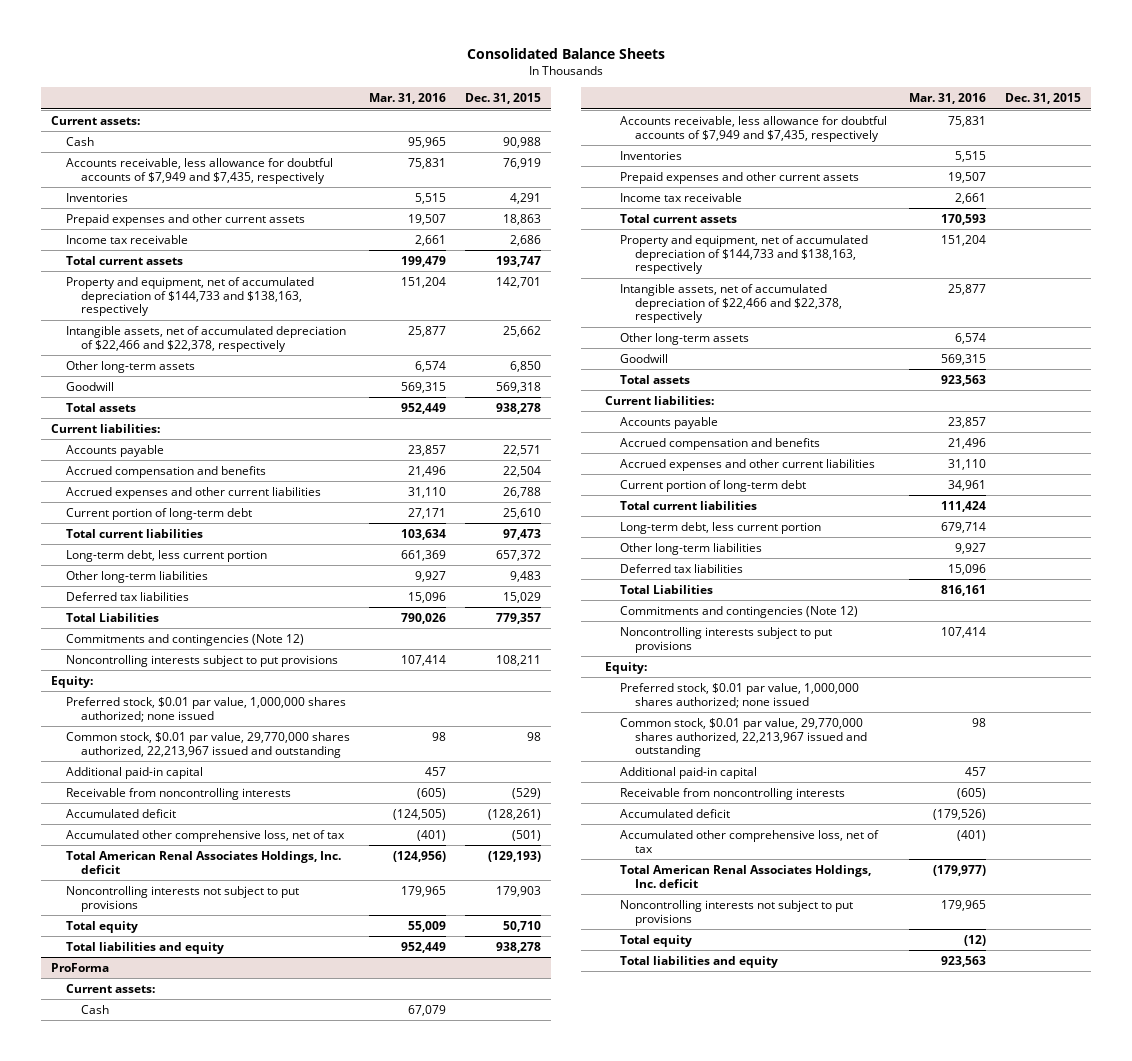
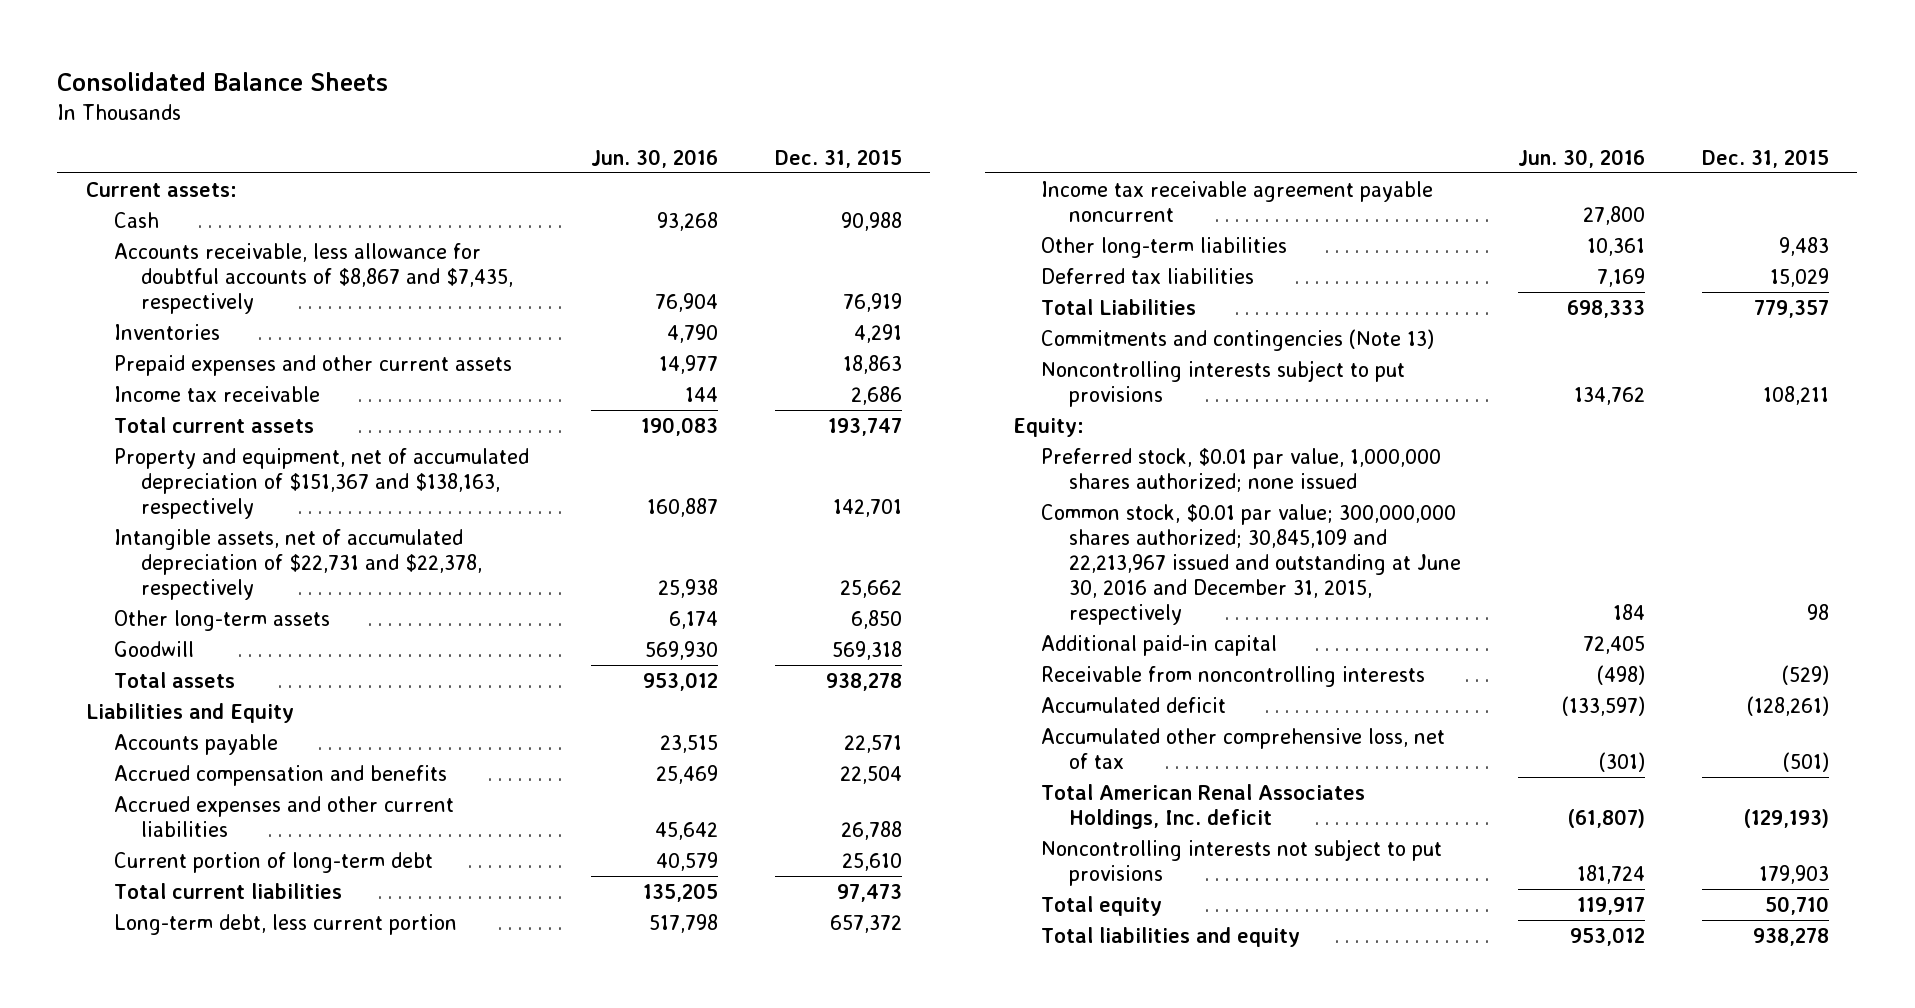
- | Mar. 31, 2016 | Dec. 31, 2015
+ | Jun. 30, 2016 | Dec. 31, 2015
- Accounts receivable, less allowance for doubtful accounts of $7,949 and $7,435, respectively | 75,831 | 76,919
+ Accounts receivable, less allowance for doubtful accounts of $8,867 and $7,435, respectively | 76,904 | 76,919
- Property and equipment, net of accumulated depreciation of $144,733 and $138,163, respectively | 151,204 | 142,701
- Intangible assets, net of accumulated depreciation of $22,466 and $22,378, respectively | 25,877 | 25,662
+ Property and equipment, net of accumulated depreciation of $151,367 and $138,163, respectively | 160,887 | 142,701
+ Intangible assets, net of accumulated depreciation of $22,731 and $22,378, respectively | 25,938 | 25,662
- Current liabilities:
+ Liabilities and Equity
+ Income tax receivable agreement payable noncurrent | 27,800 |
- Commitments and contingencies (Note 12)
+ Commitments and contingencies (Note 13)
- Common stock, $0.01 par value, 29,770,000 shares authorized, 22,213,967 issued and outstanding | 98 | 98
+ Common stock, $0.01 par value; 300,000,000 shares authorized; 30,845,109 and 22,213,967 issued and outstanding at June 30, 2016 and December 31, 2015, respectively | 184 | 98
- ProForma
- Current assets:
- Cash | 67,079 |
- Accounts receivable, less allowance for doubtful accounts of $7,949 and $7,435, respectively | 75,831 |
- Inventories | 5,515 |
- Prepaid expenses and other current assets | 19,507 |
- Income tax receivable | 2,661 |
- Total current assets | 170,593 |
- Property and equipment, net of accumulated depreciation of $144,733 and $138,163, respectively | 151,204 |
- Intangible assets, net of accumulated depreciation of $22,466 and $22,378, respectively | 25,877 |
- Other long-term assets | 6,574 |
- Goodwill | 569,315 |
- Total assets | 923,563 |
- Current liabilities:
- Accounts payable | 23,857 |
- Accrued compensation and benefits | 21,496 |
- Accrued expenses and other current liabilities | 31,110 |
- Current portion of long-term debt | 34,961 |
- Total current liabilities | 111,424 |
- Long-term debt, less current portion | 679,714 |
- Other long-term liabilities | 9,927 |
- Deferred tax liabilities | 15,096 |
- Total Liabilities | 816,161 |
- Commitments and contingencies (Note 12)
- Noncontrolling interests subject to put provisions | 107,414 |
- Equity:
- Preferred stock, $0.01 par value, 1,000,000 shares authorized; none issued
- Common stock, $0.01 par value, 29,770,000 shares authorized, 22,213,967 issued and outstanding | 98 |
- Additional paid-in capital | 457 |
- Receivable from noncontrolling interests | (605) |
- Accumulated deficit | (179,526) |
- Accumulated other comprehensive loss, net of tax | (401) |
- Total American Renal Associates Holdings, Inc. deficit | (179,977) |
- Noncontrolling interests not subject to put provisions | 179,965 |
- Total equity | (12) |
- Total liabilities and equity | 923,563 |

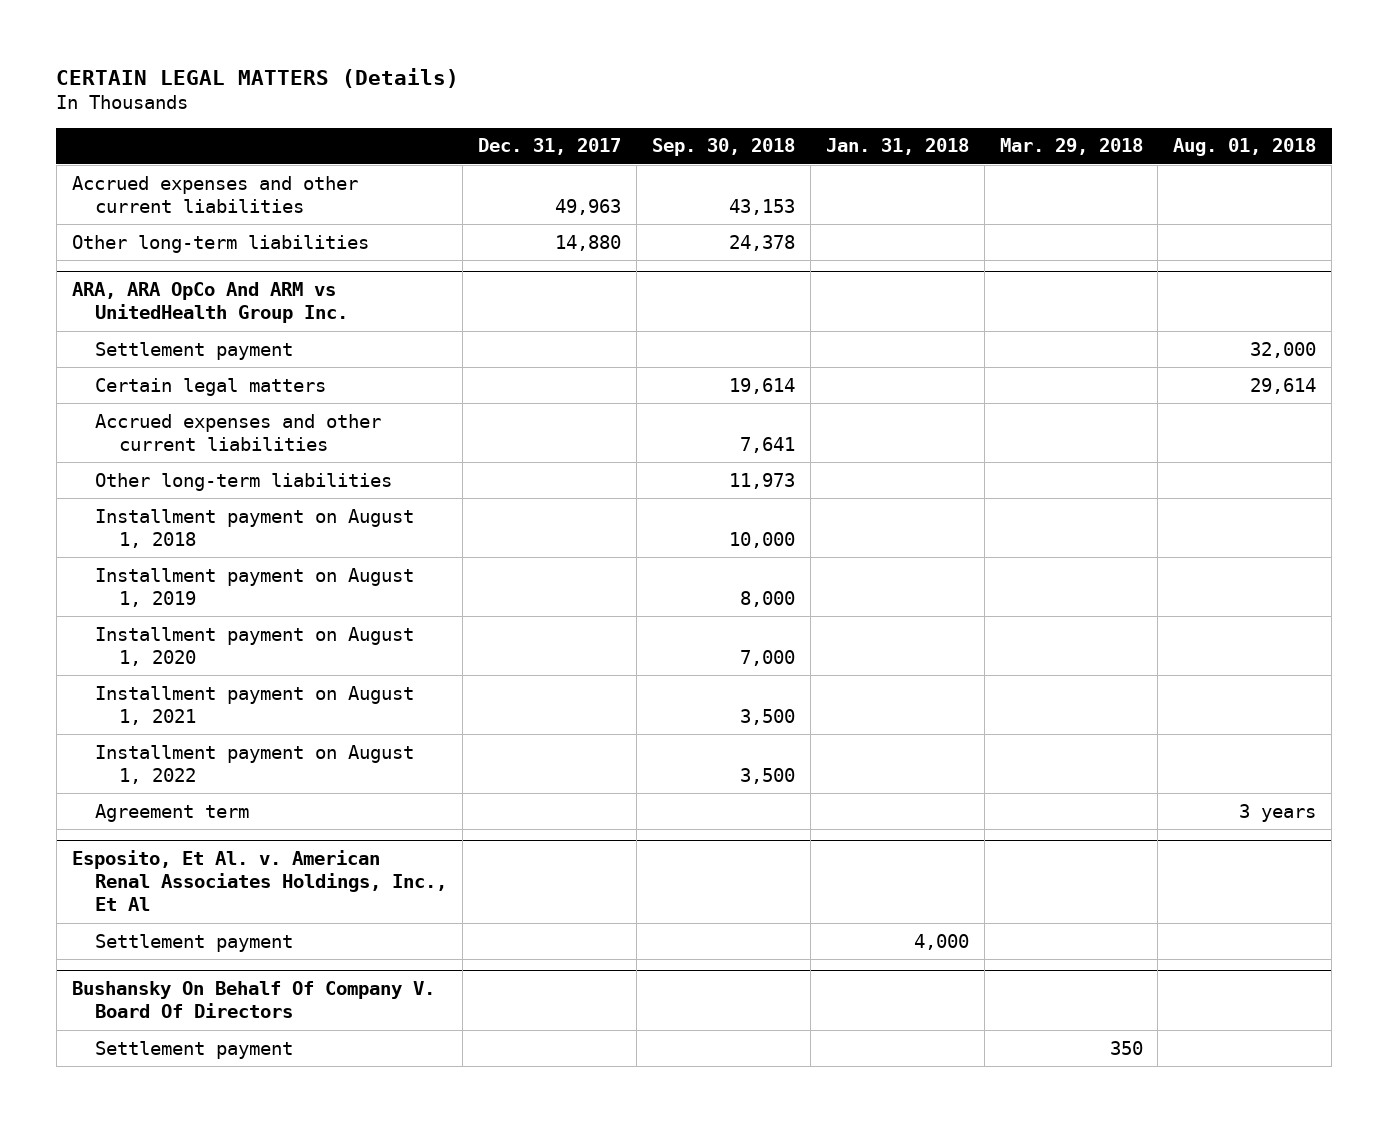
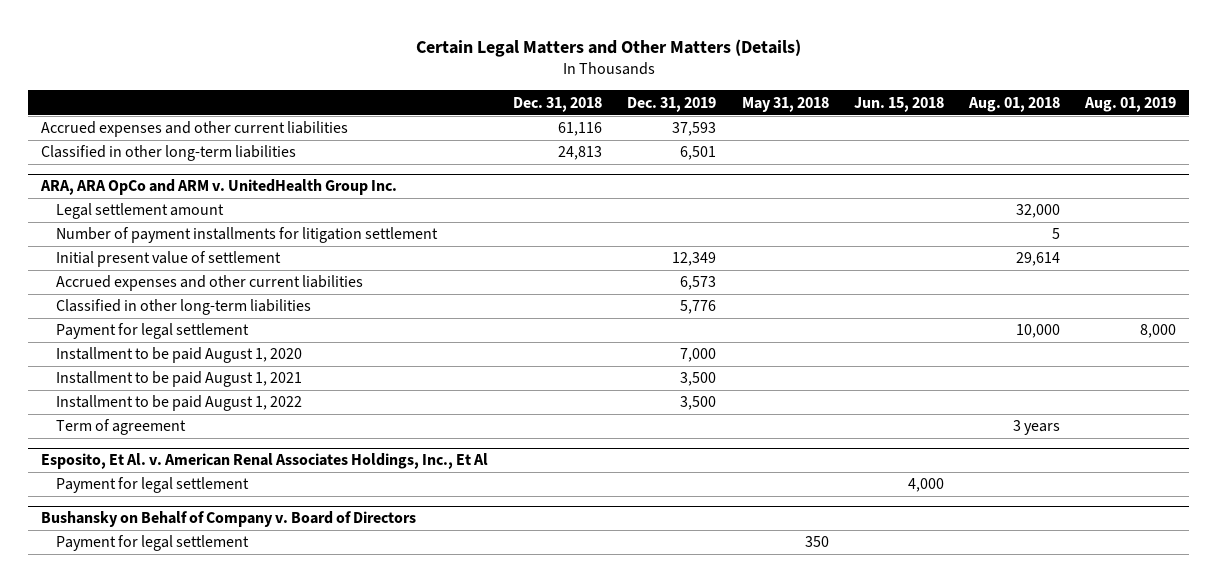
- CERTAIN LEGAL MATTERS (Details)
+ Certain Legal Matters and Other Matters (Details)
- | Dec. 31, 2017 | Sep. 30, 2018 | Jan. 31, 2018 | Mar. 29, 2018 | Aug. 01, 2018
+ | Dec. 31, 2018 | Dec. 31, 2019 | May 31, 2018 | Jun. 15, 2018 | Aug. 01, 2018 | Aug. 01, 2019
- Other long-term liabilities | 14,880 | 24,378 | | |
- ARA, ARA OpCo And ARM vs UnitedHealth Group Inc.
- Settlement payment | | | | | 32,000
- Certain legal matters | | 19,614 | | | 29,614
+ Classified in other long-term liabilities | 24,813 | 6,501 | | | |
+ ARA, ARA OpCo and ARM v. UnitedHealth Group Inc.
+ Legal settlement amount | | | | | 32,000 |
+ Number of payment installments for litigation settlement | | | | | 5 |
+ Initial present value of settlement | | 12,349 | | | 29,614 |
- Other long-term liabilities | | 11,973 | | |
- Installment payment on August 1, 2018 | | 10,000 | | |
- Installment payment on August 1, 2019 | | 8,000 | | |
- Installment payment on August 1, 2020 | | 7,000 | | |
- Installment payment on August 1, 2021 | | 3,500 | | |
- Installment payment on August 1, 2022 | | 3,500 | | |
- Agreement term | | | | | 3 years
+ Classified in other long-term liabilities | | 5,776 | | | |
+ Payment for legal settlement | | | | | 10,000 | 8,000
+ Installment to be paid August 1, 2020 | | 7,000 | | | |
+ Installment to be paid August 1, 2021 | | 3,500 | | | |
+ Installment to be paid August 1, 2022 | | 3,500 | | | |
+ Term of agreement | | | | | 3 years |
@ Esposito, Et Al. v. American Renal Associates Holdings, Inc., Et Al
- Settlement payment | | | 4,000 | |
- Bushansky On Behalf Of Company V. Board Of Directors
- Settlement payment | | | | 350 |
@ Esposito, Et Al. v. American Renal Associates Holdings, Inc., Et Al
+ Payment for legal settlement | | | | 4,000 | |
+ Bushansky on Behalf of Company v. Board of Directors
+ Payment for legal settlement | | | 350 | | |

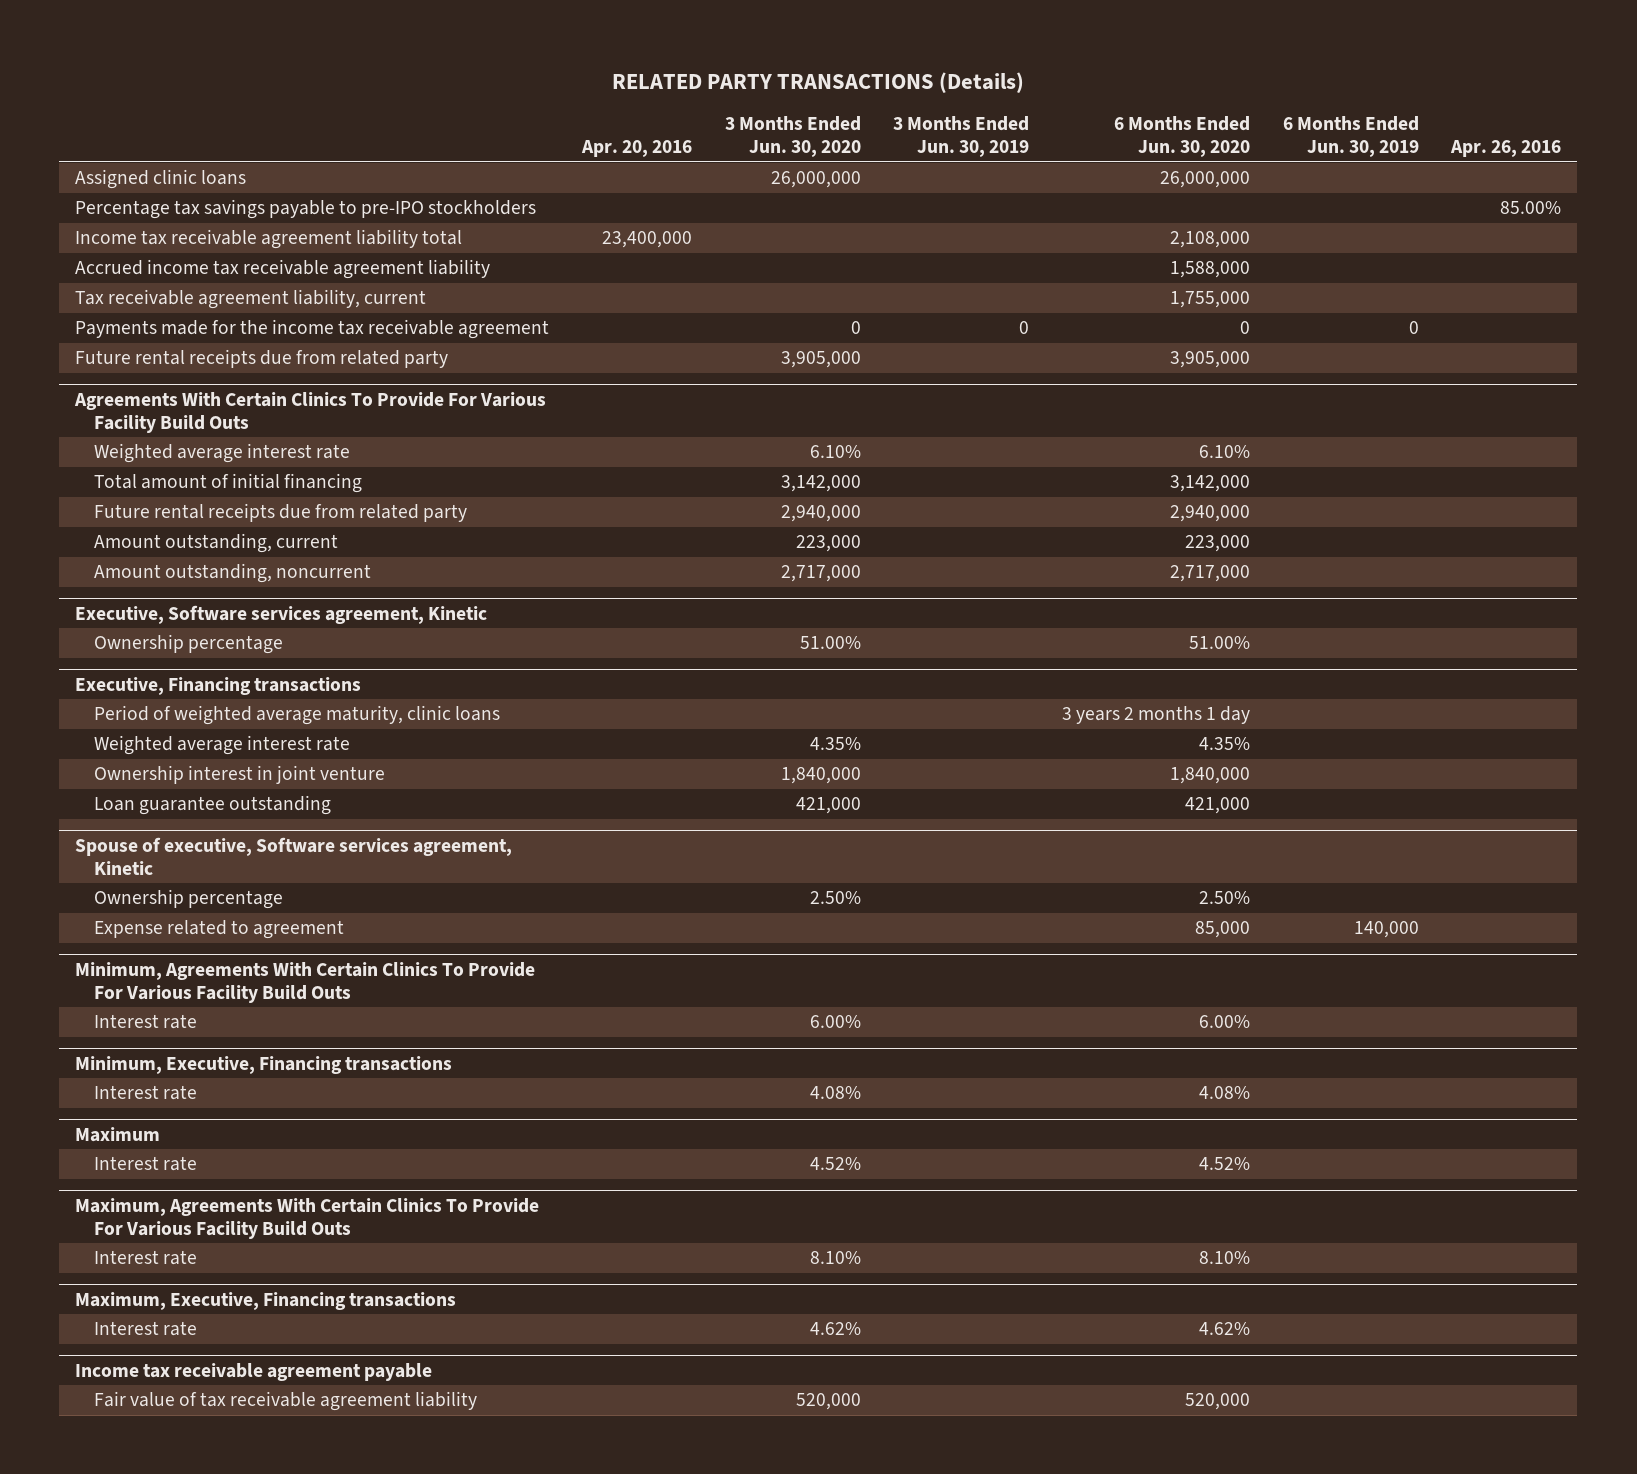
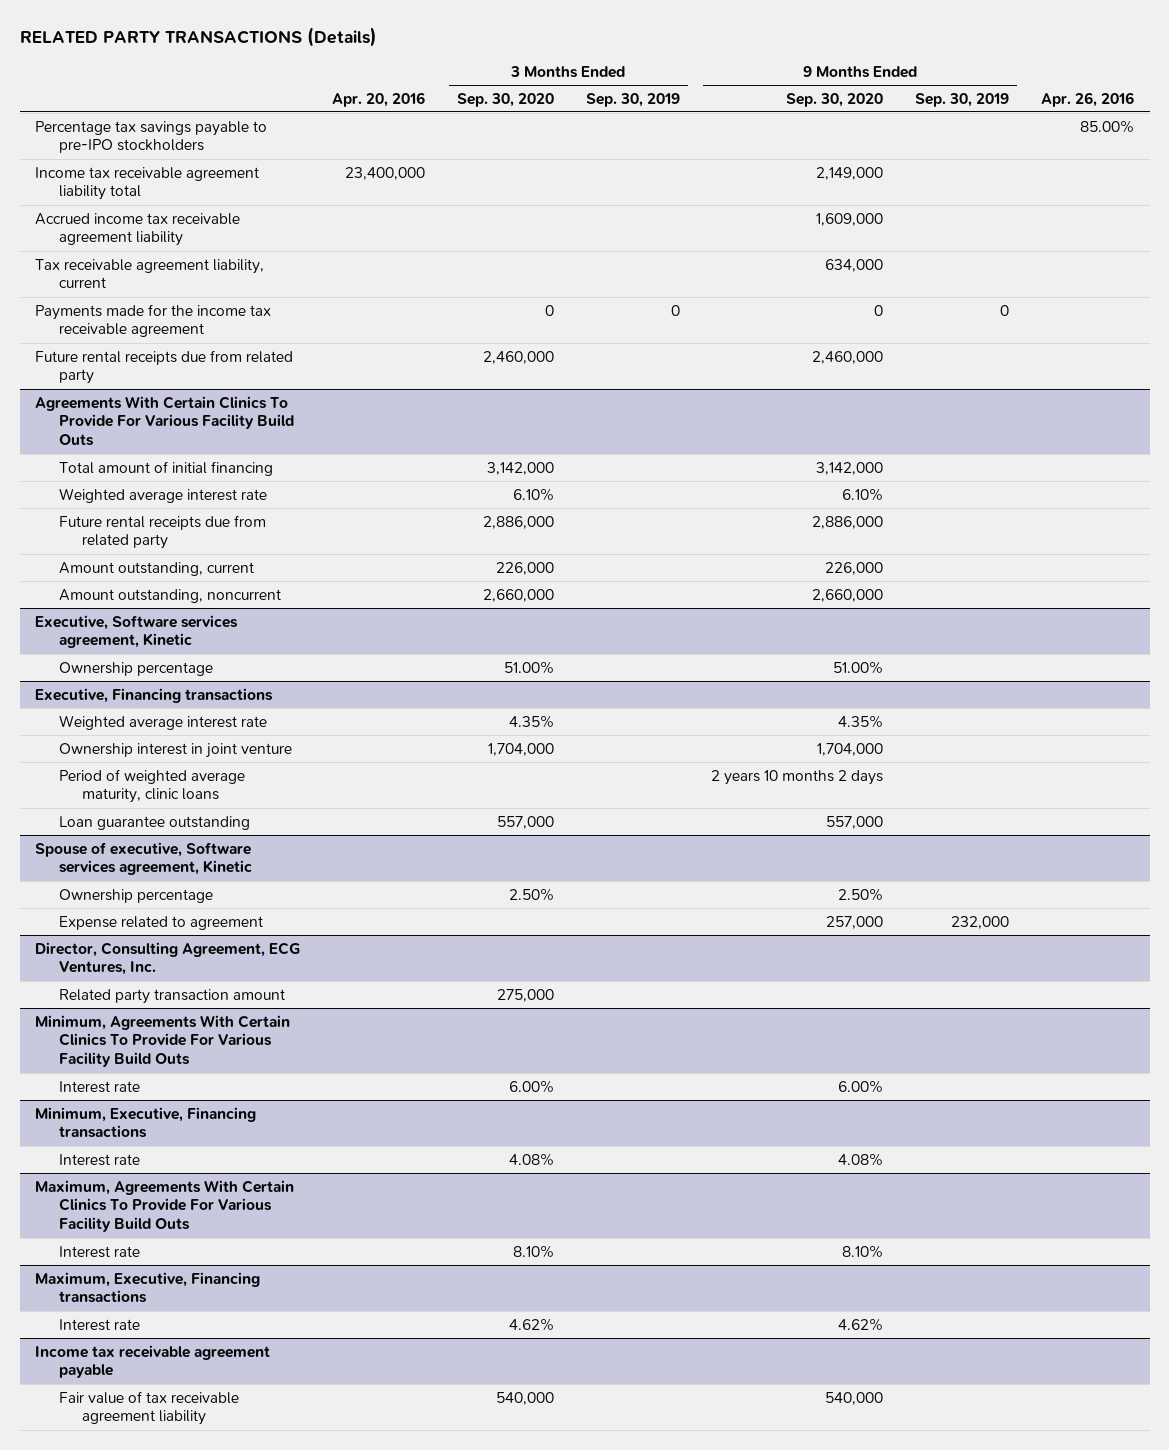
- | Apr. 20, 2016 | 3 Months Ended Jun. 30, 2020 | 3 Months Ended Jun. 30, 2019 | 6 Months Ended Jun. 30, 2020 | 6 Months Ended Jun. 30, 2019 | Apr. 26, 2016
+ | Apr. 20, 2016 | 3 Months Ended Sep. 30, 2020 | 3 Months Ended Sep. 30, 2019 | 9 Months Ended Sep. 30, 2020 | 9 Months Ended Sep. 30, 2019 | Apr. 26, 2016
- Assigned clinic loans | | 26,000,000 | | 26,000,000 | |
@ Agreements With Certain Clinics To Provide For Various Facility Build Outs
moved down: Weighted average interest rate | | 6.10% | | 6.10% | |
@ Executive, Financing transactions
moved down: Period of weighted average maturity, clinic loans | | | | 2 years 10 months 2 days | |
+ Director, Consulting Agreement, ECG Ventures, Inc.
+ Related party transaction amount | | 275,000 | | | |
- Maximum
- Interest rate | | 4.52% | | 4.52% | |

